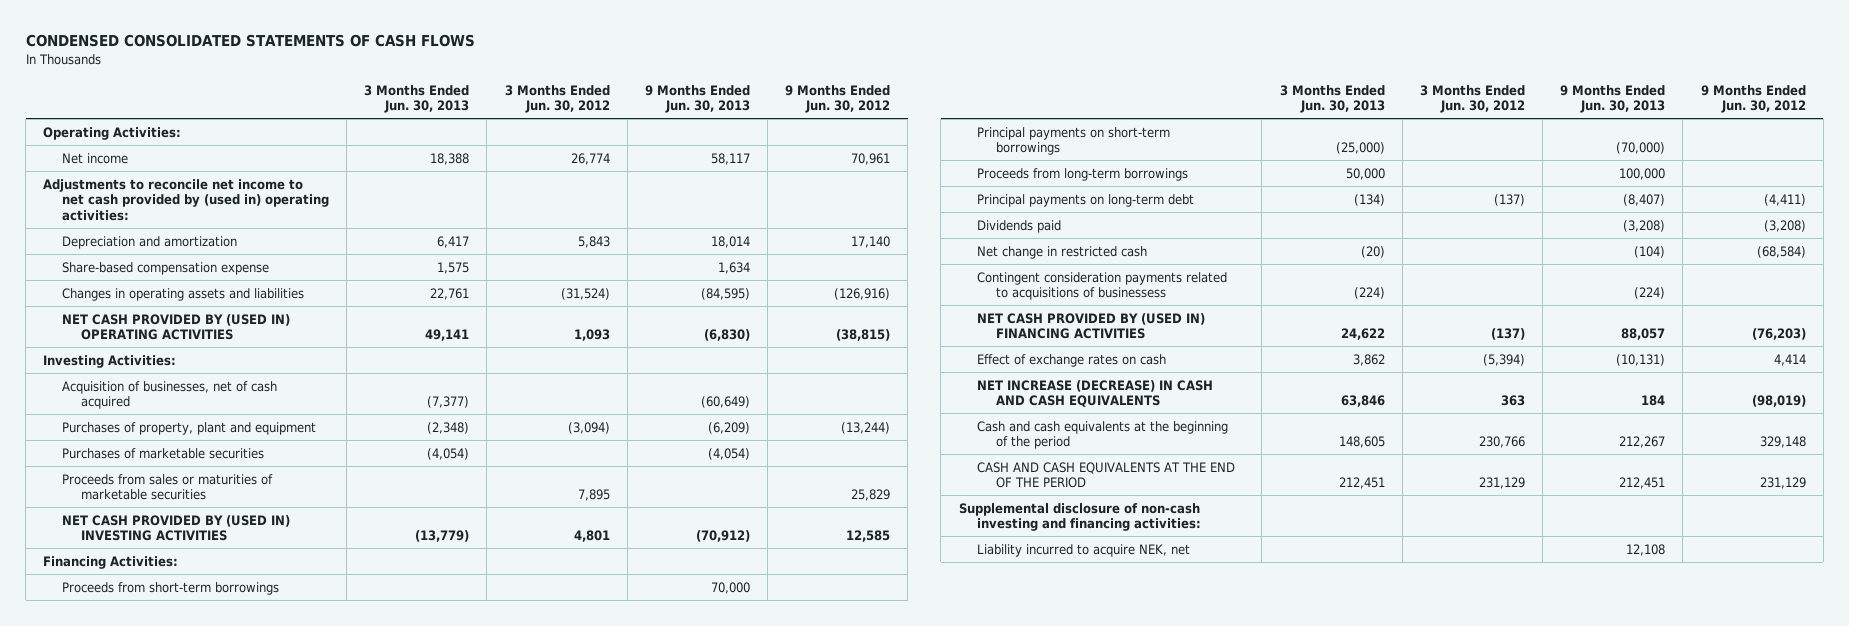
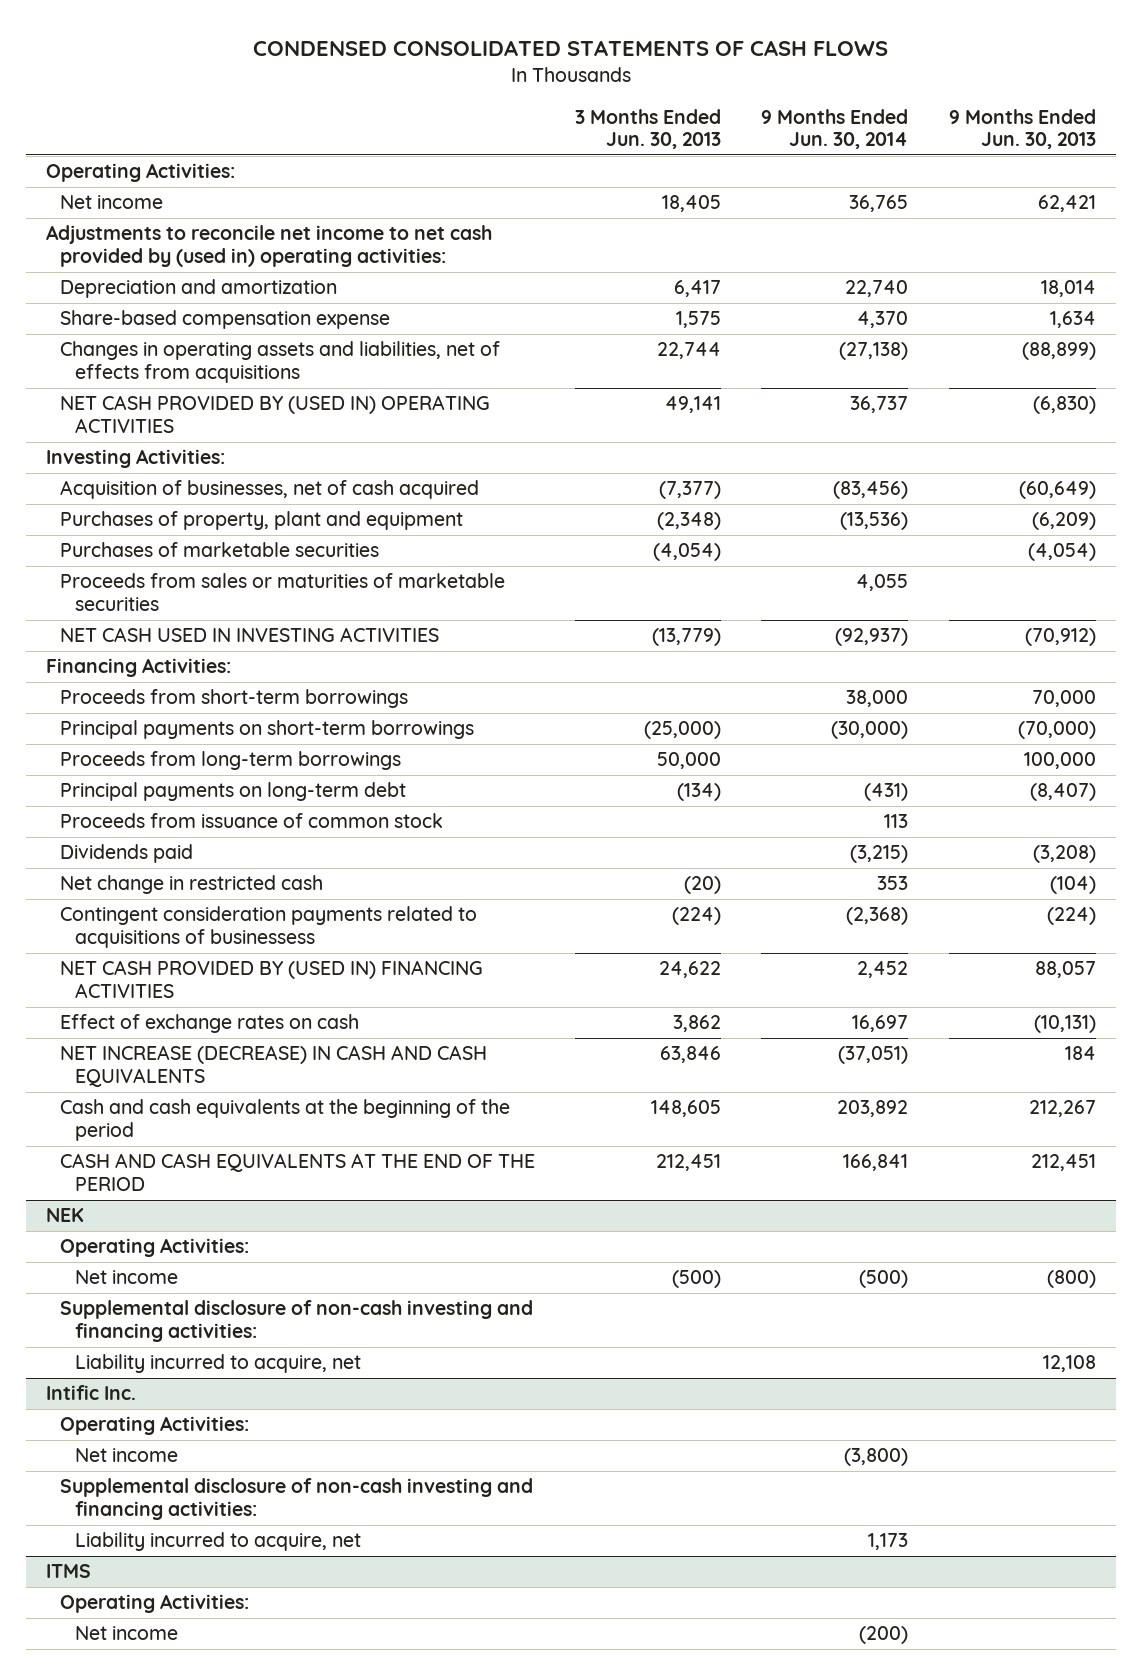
- | 3 Months Ended Jun. 30, 2013 | 3 Months Ended Jun. 30, 2012 | 9 Months Ended Jun. 30, 2013 | 9 Months Ended Jun. 30, 2012
+ | 3 Months Ended Jun. 30, 2013 | 9 Months Ended Jun. 30, 2014 | 9 Months Ended Jun. 30, 2013
- Net income | 18,388 | 26,774 | 58,117 | 70,961
+ Net income | 18,405 | 36,765 | 62,421
- Changes in operating assets and liabilities | 22,761 | (31,524) | (84,595) | (126,916)
+ Changes in operating assets and liabilities, net of effects from acquisitions | 22,744 | (27,138) | (88,899)
- NET CASH PROVIDED BY (USED IN) INVESTING ACTIVITIES | (13,779) | 4,801 | (70,912) | 12,585
+ NET CASH USED IN INVESTING ACTIVITIES | (13,779) | (92,937) | (70,912)
+ Proceeds from issuance of common stock | | 113 |
+ NEK
+ Operating Activities:
+ Net income | (500) | (500) | (800)
- Liability incurred to acquire NEK, net | | | 12,108 |
+ Liability incurred to acquire, net | | | 12,108
+ Intific Inc.
+ Operating Activities:
+ Net income | | (3,800) |
+ Supplemental disclosure of non-cash investing and financing activities:
+ Liability incurred to acquire, net | | 1,173 |
+ ITMS
+ Operating Activities:
+ Net income | | (200) |

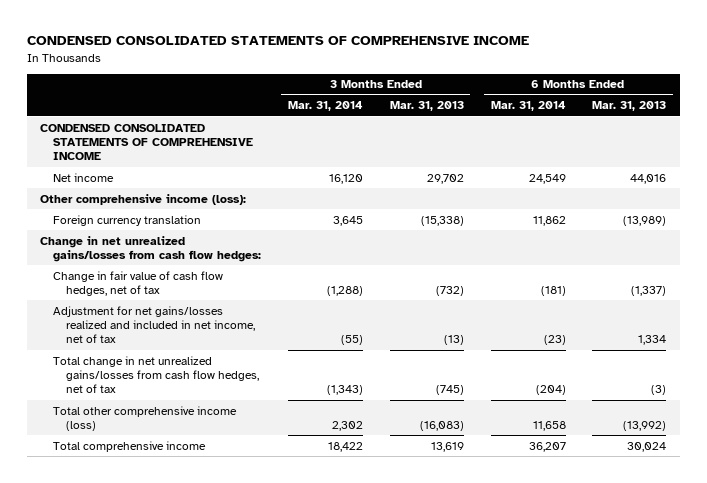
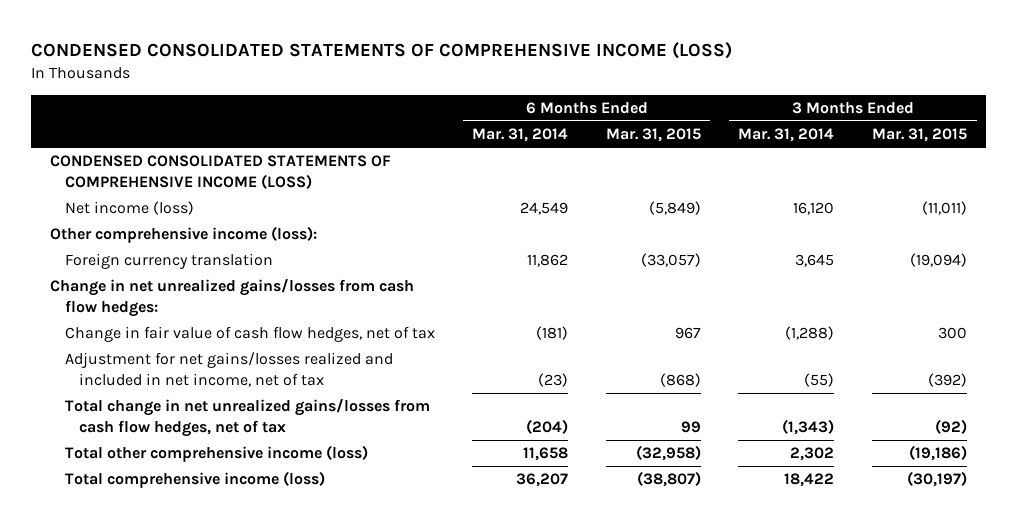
- CONDENSED CONSOLIDATED STATEMENTS OF COMPREHENSIVE INCOME
+ CONDENSED CONSOLIDATED STATEMENTS OF COMPREHENSIVE INCOME (LOSS)
- | 3 Months Ended Mar. 31, 2014 | 3 Months Ended Mar. 31, 2013 | 6 Months Ended Mar. 31, 2014 | 6 Months Ended Mar. 31, 2013
+ | 6 Months Ended Mar. 31, 2014 | 6 Months Ended Mar. 31, 2015 | 3 Months Ended Mar. 31, 2014 | 3 Months Ended Mar. 31, 2015
- CONDENSED CONSOLIDATED STATEMENTS OF COMPREHENSIVE INCOME
- Net income | 16,120 | 29,702 | 24,549 | 44,016
+ CONDENSED CONSOLIDATED STATEMENTS OF COMPREHENSIVE INCOME (LOSS)
+ Net income (loss) | 24,549 | (5,849) | 16,120 | (11,011)
- Total comprehensive income | 18,422 | 13,619 | 36,207 | 30,024
+ Total comprehensive income (loss) | 36,207 | (38,807) | 18,422 | (30,197)

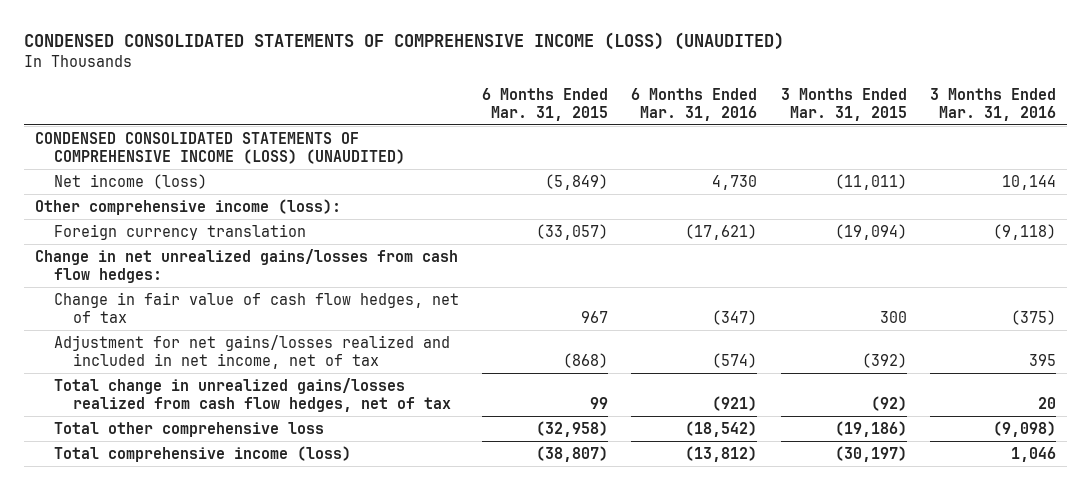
- CONDENSED CONSOLIDATED STATEMENTS OF COMPREHENSIVE INCOME (LOSS)
+ CONDENSED CONSOLIDATED STATEMENTS OF COMPREHENSIVE INCOME (LOSS) (UNAUDITED)
- | 6 Months Ended Mar. 31, 2014 | 6 Months Ended Mar. 31, 2015 | 3 Months Ended Mar. 31, 2014 | 3 Months Ended Mar. 31, 2015
+ | 6 Months Ended Mar. 31, 2015 | 6 Months Ended Mar. 31, 2016 | 3 Months Ended Mar. 31, 2015 | 3 Months Ended Mar. 31, 2016
- CONDENSED CONSOLIDATED STATEMENTS OF COMPREHENSIVE INCOME (LOSS)
+ CONDENSED CONSOLIDATED STATEMENTS OF COMPREHENSIVE INCOME (LOSS) (UNAUDITED)
- Total change in net unrealized gains/losses from cash flow hedges, net of tax | (204) | 99 | (1,343) | (92)
- Total other comprehensive income (loss) | 11,658 | (32,958) | 2,302 | (19,186)
+ Total change in unrealized gains/losses realized from cash flow hedges, net of tax | 99 | (921) | (92) | 20
+ Total other comprehensive loss | (32,958) | (18,542) | (19,186) | (9,098)

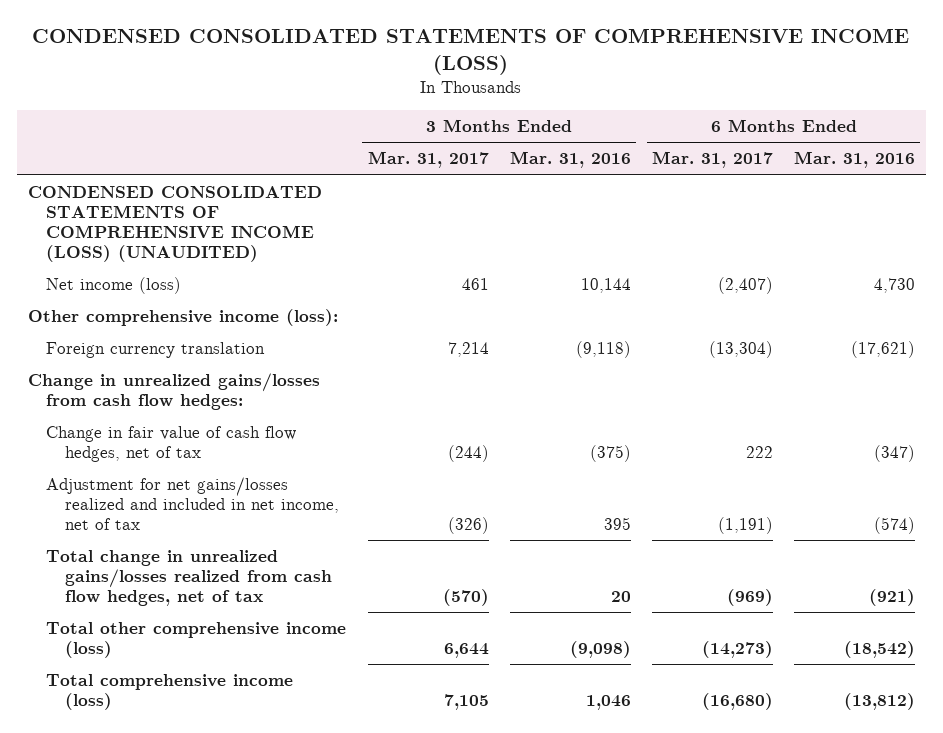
- CONDENSED CONSOLIDATED STATEMENTS OF COMPREHENSIVE INCOME (LOSS) (UNAUDITED)
+ CONDENSED CONSOLIDATED STATEMENTS OF COMPREHENSIVE INCOME (LOSS)
- | 6 Months Ended Mar. 31, 2015 | 6 Months Ended Mar. 31, 2016 | 3 Months Ended Mar. 31, 2015 | 3 Months Ended Mar. 31, 2016
+ | 3 Months Ended Mar. 31, 2017 | 3 Months Ended Mar. 31, 2016 | 6 Months Ended Mar. 31, 2017 | 6 Months Ended Mar. 31, 2016
- Change in net unrealized gains/losses from cash flow hedges:
+ Change in unrealized gains/losses from cash flow hedges:
- Total other comprehensive loss | (32,958) | (18,542) | (19,186) | (9,098)
+ Total other comprehensive income (loss) | 6,644 | (9,098) | (14,273) | (18,542)

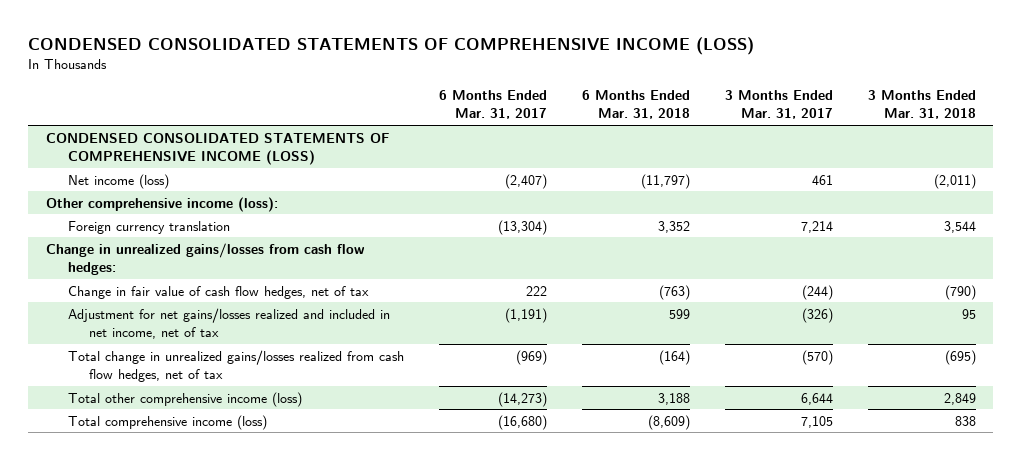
- | 3 Months Ended Mar. 31, 2017 | 3 Months Ended Mar. 31, 2016 | 6 Months Ended Mar. 31, 2017 | 6 Months Ended Mar. 31, 2016
+ | 6 Months Ended Mar. 31, 2017 | 6 Months Ended Mar. 31, 2018 | 3 Months Ended Mar. 31, 2017 | 3 Months Ended Mar. 31, 2018
- CONDENSED CONSOLIDATED STATEMENTS OF COMPREHENSIVE INCOME (LOSS) (UNAUDITED)
+ CONDENSED CONSOLIDATED STATEMENTS OF COMPREHENSIVE INCOME (LOSS)

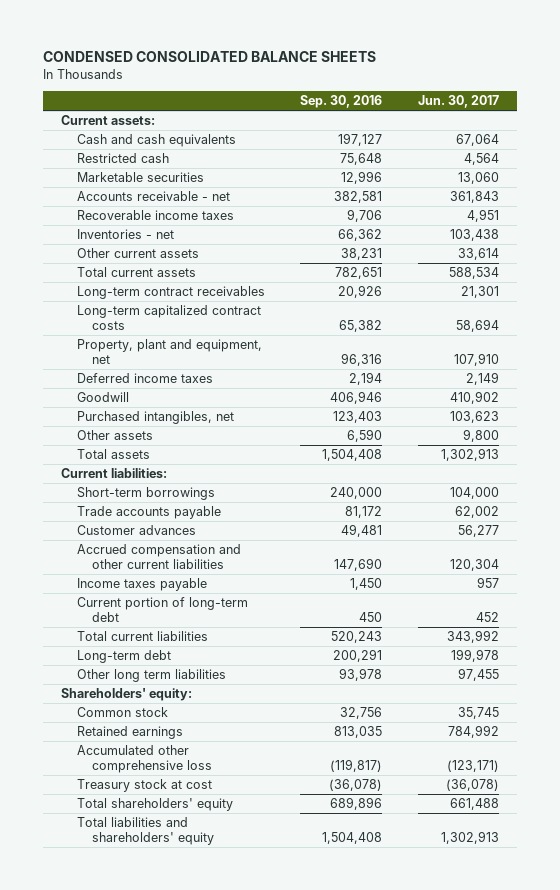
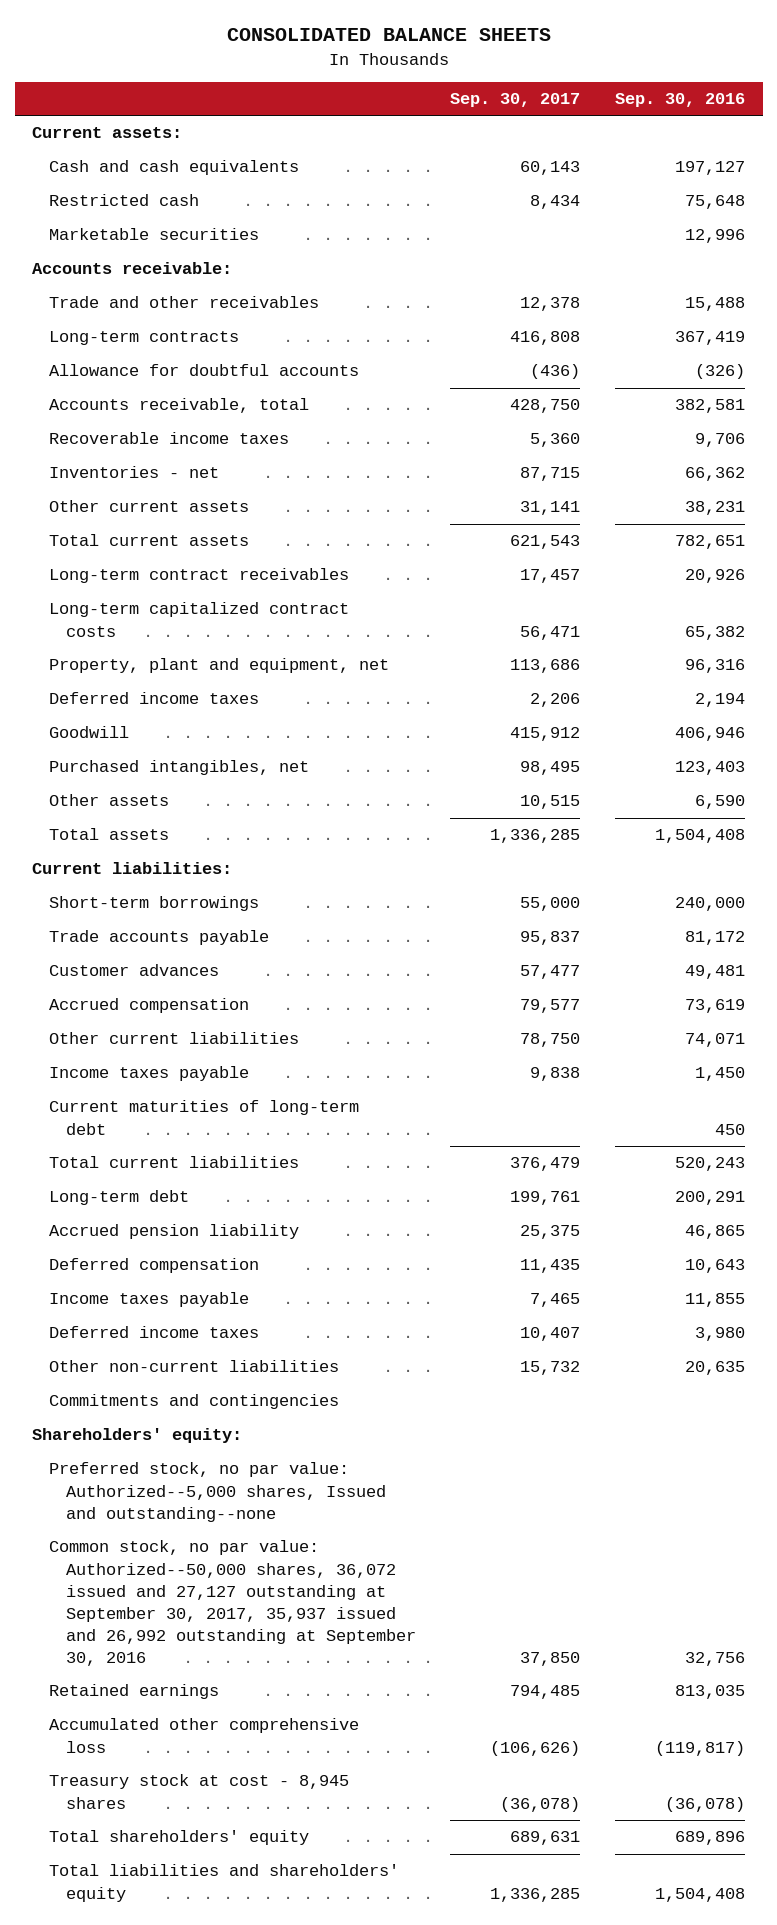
- CONDENSED CONSOLIDATED BALANCE SHEETS
+ CONSOLIDATED BALANCE SHEETS
- | Sep. 30, 2016 | Jun. 30, 2017
+ | Sep. 30, 2017 | Sep. 30, 2016
- Accounts receivable - net | 382,581 | 361,843
+ Accounts receivable:
+ Trade and other receivables | 12,378 | 15,488
+ Long-term contracts | 416,808 | 367,419
+ Allowance for doubtful accounts | (436) | (326)
+ Accounts receivable, total | 428,750 | 382,581
- Accrued compensation and other current liabilities | 147,690 | 120,304
+ Accrued compensation | 79,577 | 73,619
+ Other current liabilities | 78,750 | 74,071
- Current portion of long-term debt | 450 | 452
+ Current maturities of long-term debt | | 450
- Other long term liabilities | 93,978 | 97,455
+ Accrued pension liability | 25,375 | 46,865
+ Deferred compensation | 11,435 | 10,643
+ Income taxes payable | 7,465 | 11,855
+ Deferred income taxes | 10,407 | 3,980
+ Other non-current liabilities | 15,732 | 20,635
+ Commitments and contingencies
- Common stock | 32,756 | 35,745
+ Preferred stock, no par value: Authorized--5,000 shares, Issued and outstanding--none
+ Common stock, no par value: Authorized--50,000 shares, 36,072 issued and 27,127 outstanding at September 30, 2017, 35,937 issued and 26,992 outstanding at September 30, 2016 | 37,850 | 32,756
- Treasury stock at cost | (36,078) | (36,078)
+ Treasury stock at cost - 8,945 shares | (36,078) | (36,078)

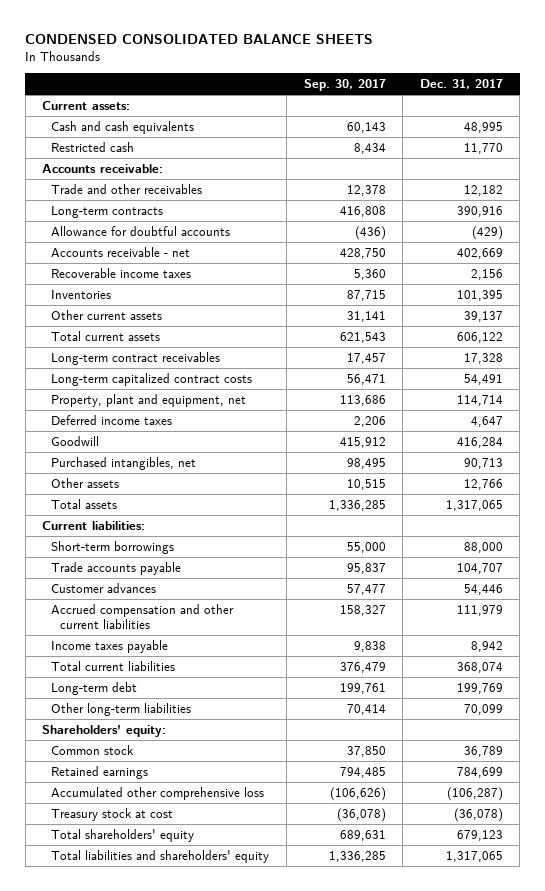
- CONSOLIDATED BALANCE SHEETS
+ CONDENSED CONSOLIDATED BALANCE SHEETS
- | Sep. 30, 2017 | Sep. 30, 2016
+ | Sep. 30, 2017 | Dec. 31, 2017
- Marketable securities | | 12,996
- Accounts receivable, total | 428,750 | 382,581
+ Accounts receivable - net | 428,750 | 402,669
- Inventories - net | 87,715 | 66,362
+ Inventories | 87,715 | 101,395
- Accrued compensation | 79,577 | 73,619
- Other current liabilities | 78,750 | 74,071
+ Accrued compensation and other current liabilities | 158,327 | 111,979
- Current maturities of long-term debt | | 450
- Accrued pension liability | 25,375 | 46,865
- Deferred compensation | 11,435 | 10,643
- Income taxes payable | 7,465 | 11,855
- Deferred income taxes | 10,407 | 3,980
- Other non-current liabilities | 15,732 | 20,635
- Commitments and contingencies
+ Other long-term liabilities | 70,414 | 70,099
- Preferred stock, no par value: Authorized--5,000 shares, Issued and outstanding--none
- Common stock, no par value: Authorized--50,000 shares, 36,072 issued and 27,127 outstanding at September 30, 2017, 35,937 issued and 26,992 outstanding at September 30, 2016 | 37,850 | 32,756
+ Common stock | 37,850 | 36,789
- Treasury stock at cost - 8,945 shares | (36,078) | (36,078)
+ Treasury stock at cost | (36,078) | (36,078)

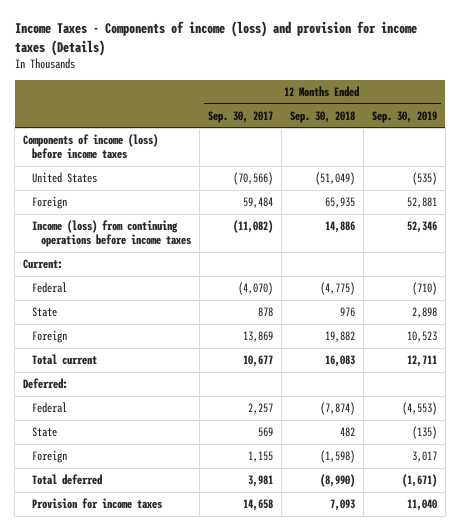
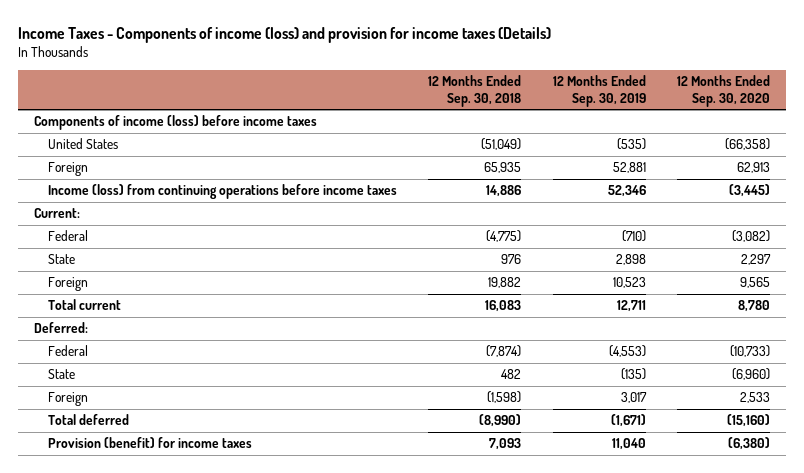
- | 12 Months Ended Sep. 30, 2017 | 12 Months Ended Sep. 30, 2018 | 12 Months Ended Sep. 30, 2019
+ | 12 Months Ended Sep. 30, 2018 | 12 Months Ended Sep. 30, 2019 | 12 Months Ended Sep. 30, 2020
- Provision for income taxes | 14,658 | 7,093 | 11,040
+ Provision (benefit) for income taxes | 7,093 | 11,040 | (6,380)

